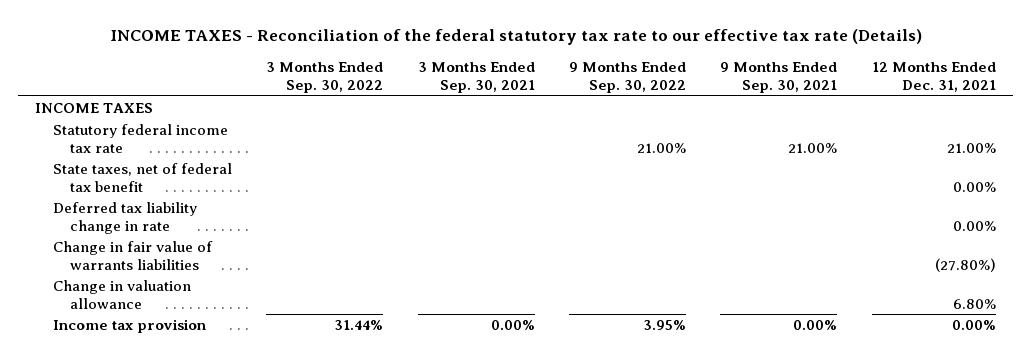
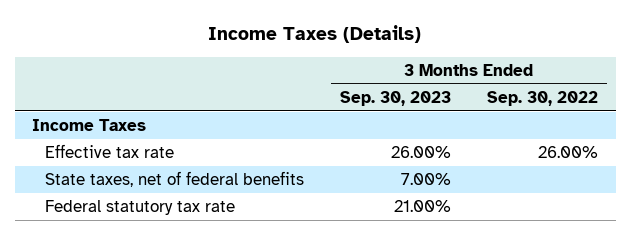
- INCOME TAXES - Reconciliation of the federal statutory tax rate to our effective tax rate (Details)
+ Income Taxes (Details)
- | 3 Months Ended Sep. 30, 2022 | 3 Months Ended Sep. 30, 2021 | 9 Months Ended Sep. 30, 2022 | 9 Months Ended Sep. 30, 2021 | 12 Months Ended Dec. 31, 2021
+ | 3 Months Ended Sep. 30, 2023 | 3 Months Ended Sep. 30, 2022
- INCOME TAXES
- Statutory federal income tax rate | | | 21.00% | 21.00% | 21.00%
- State taxes, net of federal tax benefit | | | | | 0.00%
- Deferred tax liability change in rate | | | | | 0.00%
- Change in fair value of warrants liabilities | | | | | (27.80%)
- Change in valuation allowance | | | | | 6.80%
- Income tax provision | 31.44% | 0.00% | 3.95% | 0.00% | 0.00%
+ Income Taxes
+ Effective tax rate | 26.00% | 26.00%
+ State taxes, net of federal benefits | 7.00% |
+ Federal statutory tax rate | 21.00% |

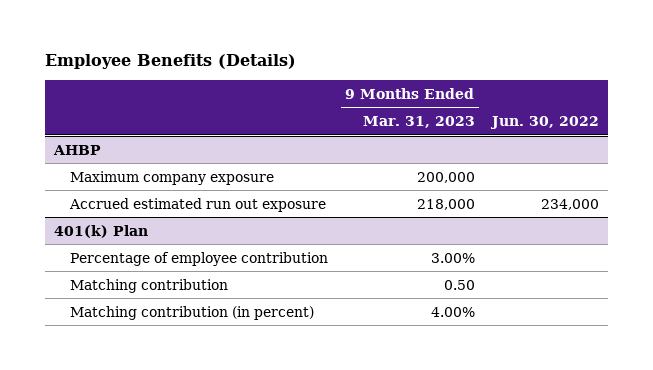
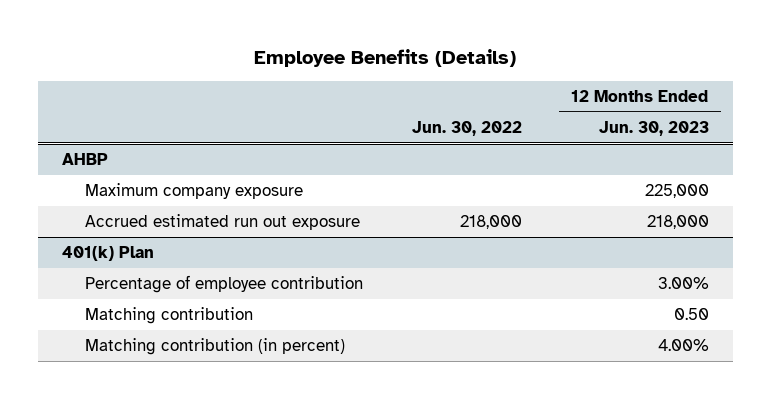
- | 9 Months Ended Mar. 31, 2023 | Jun. 30, 2022
+ | Jun. 30, 2022 | 12 Months Ended Jun. 30, 2023
@ AHBP
- Accrued estimated run out exposure | 218,000 | 234,000
+ Accrued estimated run out exposure | 218,000 | 218,000

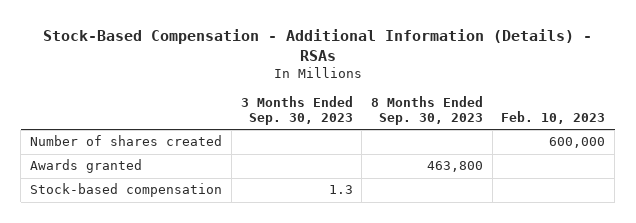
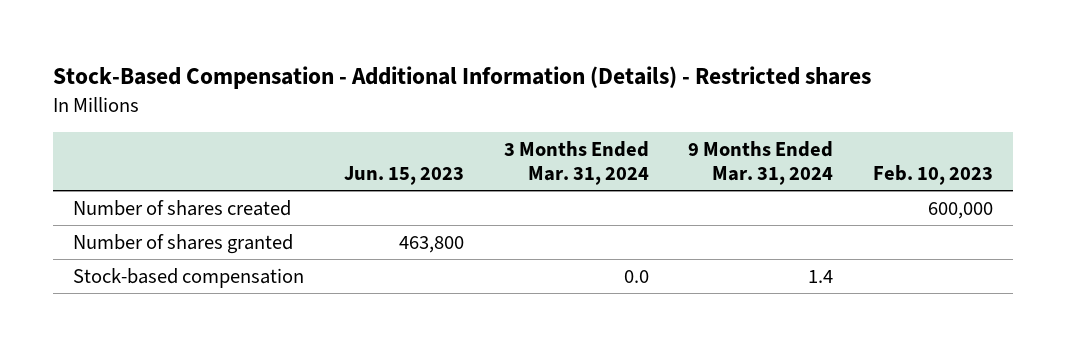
- Stock-Based Compensation - Additional Information (Details) - RSAs
+ Stock-Based Compensation - Additional Information (Details) - Restricted shares
- | 3 Months Ended Sep. 30, 2023 | 8 Months Ended Sep. 30, 2023 | Feb. 10, 2023
+ | Jun. 15, 2023 | 3 Months Ended Mar. 31, 2024 | 9 Months Ended Mar. 31, 2024 | Feb. 10, 2023
- Awards granted | | 463,800 |
+ Number of shares granted | 463,800 | | |

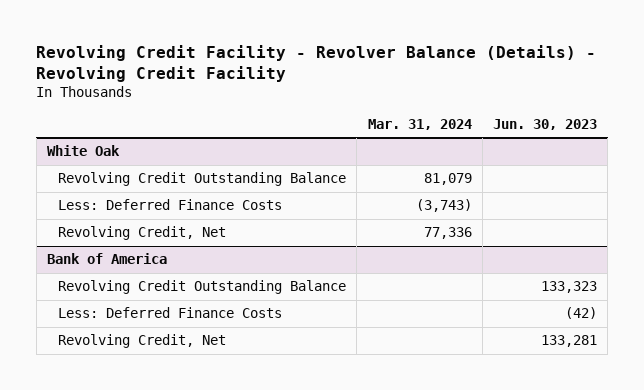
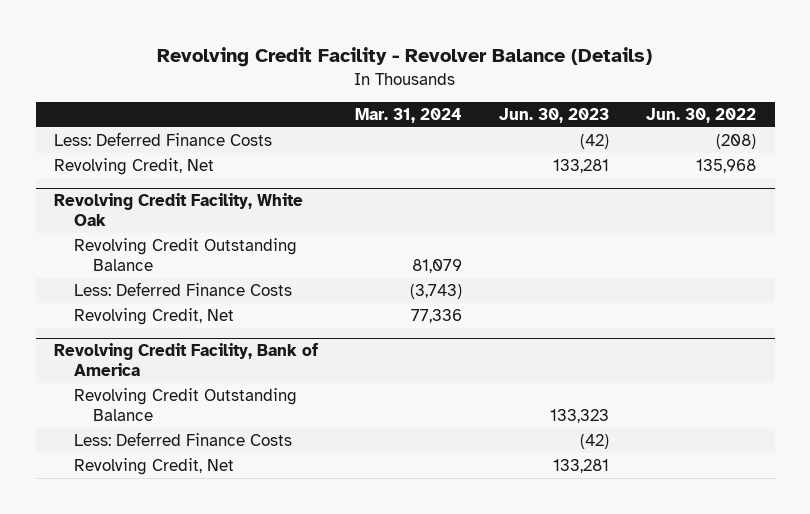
- Revolving Credit Facility - Revolver Balance (Details) - Revolving Credit Facility
+ Revolving Credit Facility - Revolver Balance (Details)
- | Mar. 31, 2024 | Jun. 30, 2023
+ | Mar. 31, 2024 | Jun. 30, 2023 | Jun. 30, 2022
- White Oak
+ Less: Deferred Finance Costs | | (42) | (208)
+ Revolving Credit, Net | | 133,281 | 135,968
+ Revolving Credit Facility, White Oak
- Bank of America
+ Revolving Credit Facility, Bank of America

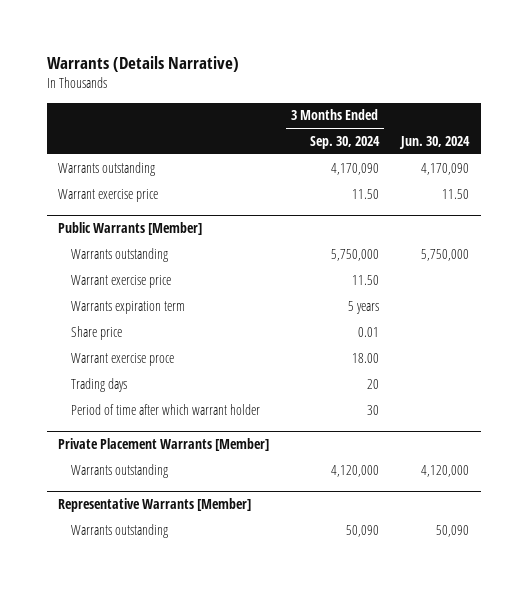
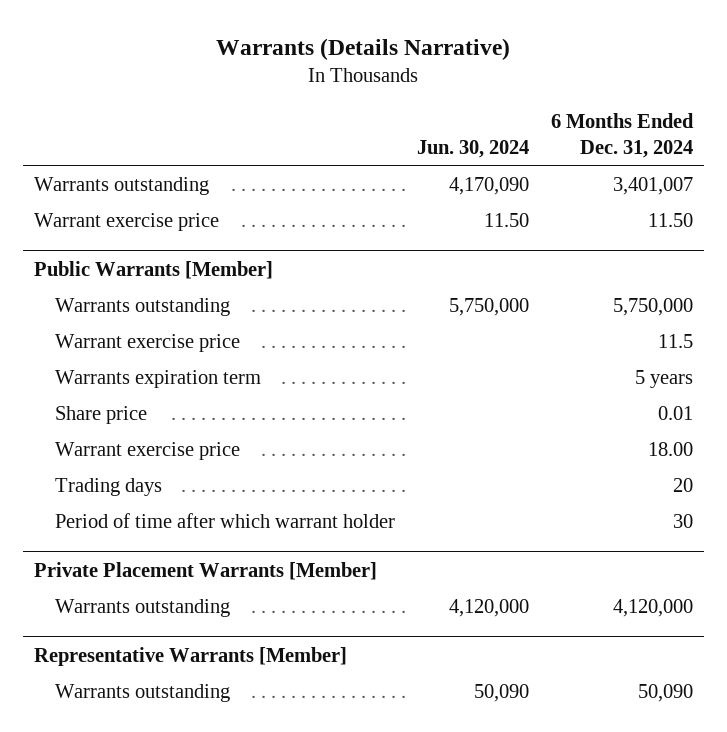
- | 3 Months Ended Sep. 30, 2024 | Jun. 30, 2024
+ | Jun. 30, 2024 | 6 Months Ended Dec. 31, 2024
@ Public Warrants [Member]
- Warrant exercise proce | 18.00 |
+ Warrant exercise price | | 18.00

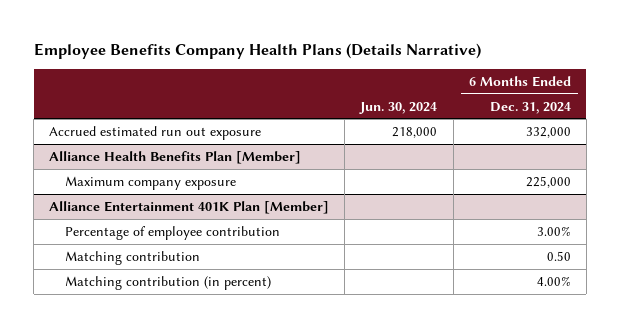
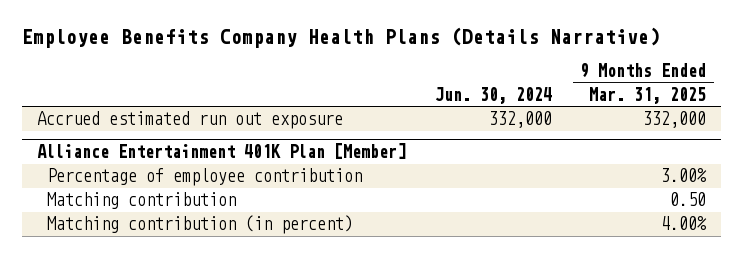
- | Jun. 30, 2024 | 6 Months Ended Dec. 31, 2024
+ | Jun. 30, 2024 | 9 Months Ended Mar. 31, 2025
- Accrued estimated run out exposure | 218,000 | 332,000
- Alliance Health Benefits Plan [Member]
- Maximum company exposure | | 225,000
+ Accrued estimated run out exposure | 332,000 | 332,000

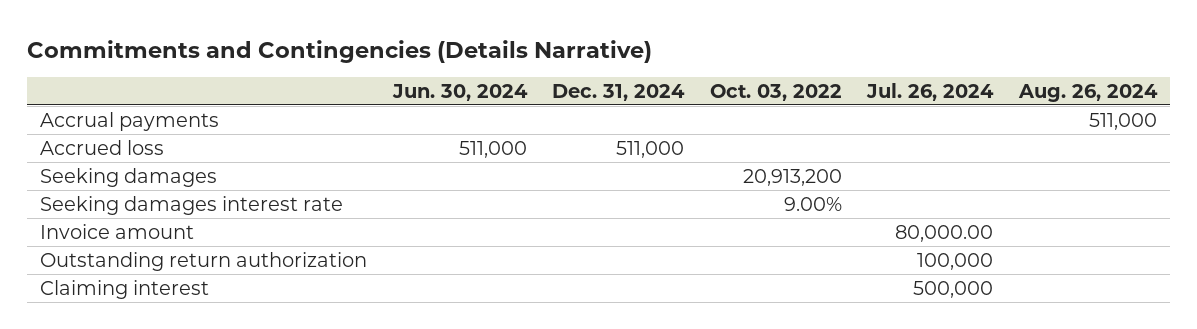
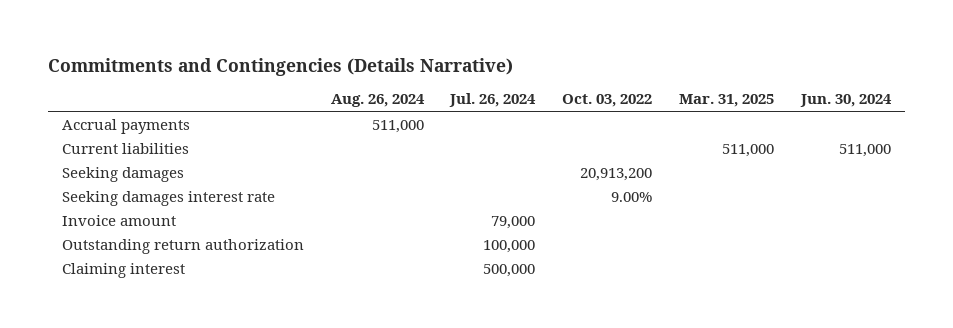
- | Jun. 30, 2024 | Dec. 31, 2024 | Oct. 03, 2022 | Jul. 26, 2024 | Aug. 26, 2024
+ | Aug. 26, 2024 | Jul. 26, 2024 | Oct. 03, 2022 | Mar. 31, 2025 | Jun. 30, 2024
- Accrued loss | 511,000 | 511,000 | | |
+ Current liabilities | | | | 511,000 | 511,000
- Invoice amount | | | | 80,000.00 |
+ Invoice amount | | 79,000 | | |

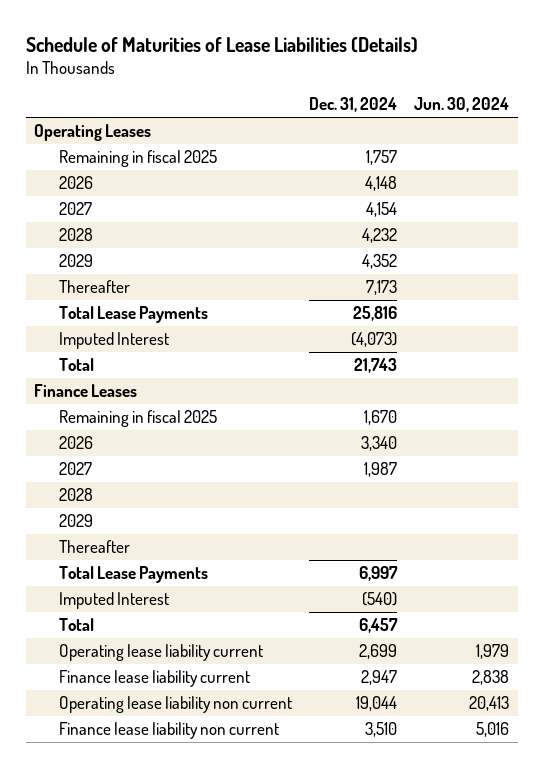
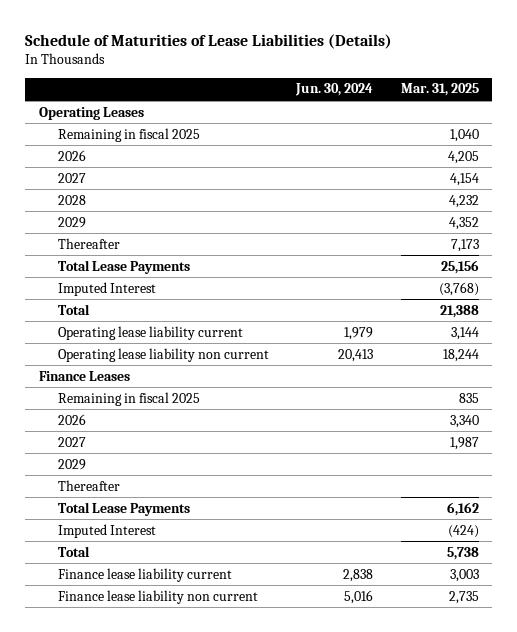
- | Dec. 31, 2024 | Jun. 30, 2024
+ | Jun. 30, 2024 | Mar. 31, 2025
moved up: Operating lease liability current | 1,979 | 3,144
moved up: Operating lease liability non current | 20,413 | 18,244
- 2028

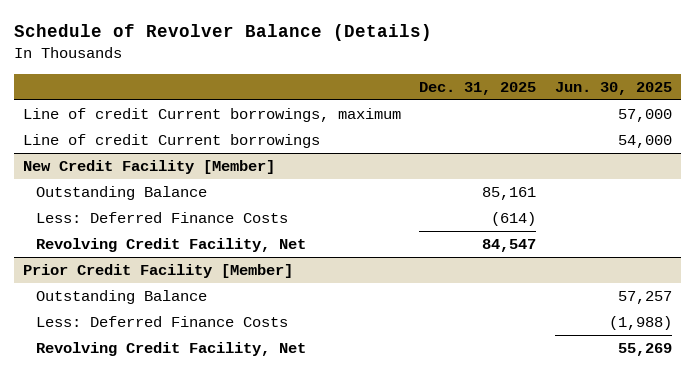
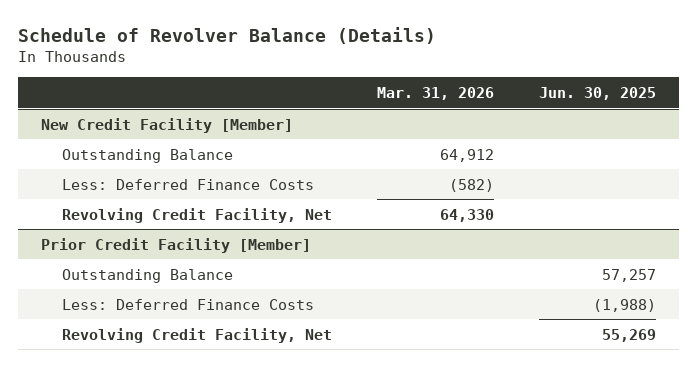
- | Dec. 31, 2025 | Jun. 30, 2025
+ | Mar. 31, 2026 | Jun. 30, 2025
- Line of credit Current borrowings, maximum | | 57,000
- Line of credit Current borrowings | | 54,000

